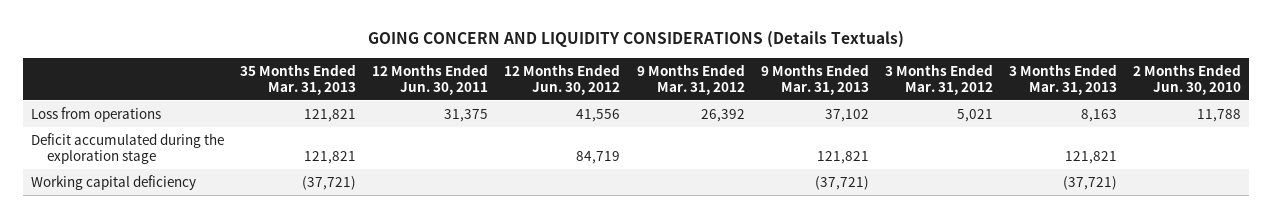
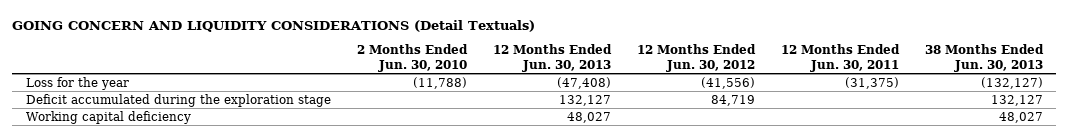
- GOING CONCERN AND LIQUIDITY CONSIDERATIONS (Details Textuals)
+ GOING CONCERN AND LIQUIDITY CONSIDERATIONS (Detail Textuals)
- | 35 Months Ended Mar. 31, 2013 | 12 Months Ended Jun. 30, 2011 | 12 Months Ended Jun. 30, 2012 | 9 Months Ended Mar. 31, 2012 | 9 Months Ended Mar. 31, 2013 | 3 Months Ended Mar. 31, 2012 | 3 Months Ended Mar. 31, 2013 | 2 Months Ended Jun. 30, 2010
+ | 2 Months Ended Jun. 30, 2010 | 12 Months Ended Jun. 30, 2013 | 12 Months Ended Jun. 30, 2012 | 12 Months Ended Jun. 30, 2011 | 38 Months Ended Jun. 30, 2013
- Loss from operations | 121,821 | 31,375 | 41,556 | 26,392 | 37,102 | 5,021 | 8,163 | 11,788
+ Loss for the year | (11,788) | (47,408) | (41,556) | (31,375) | (132,127)

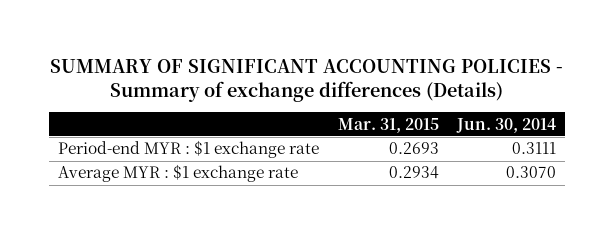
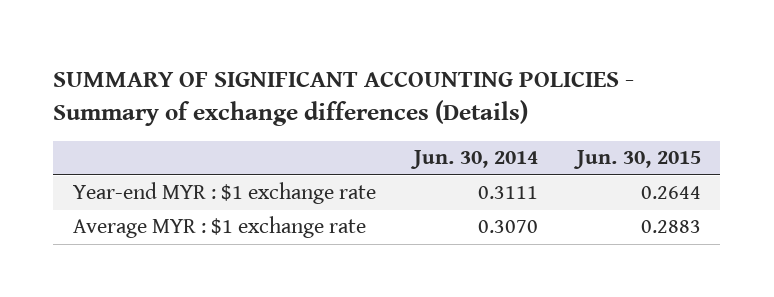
- | Mar. 31, 2015 | Jun. 30, 2014
+ | Jun. 30, 2014 | Jun. 30, 2015
- Period-end MYR : $1 exchange rate | 0.2693 | 0.3111
+ Year-end MYR : $1 exchange rate | 0.3111 | 0.2644

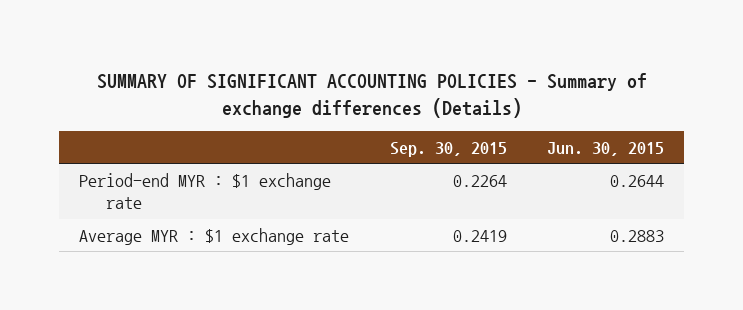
- | Jun. 30, 2014 | Jun. 30, 2015
+ | Sep. 30, 2015 | Jun. 30, 2015
- Year-end MYR : $1 exchange rate | 0.3111 | 0.2644
+ Period-end MYR : $1 exchange rate | 0.2264 | 0.2644

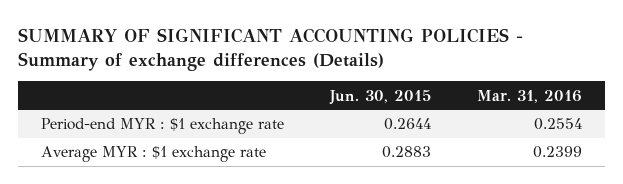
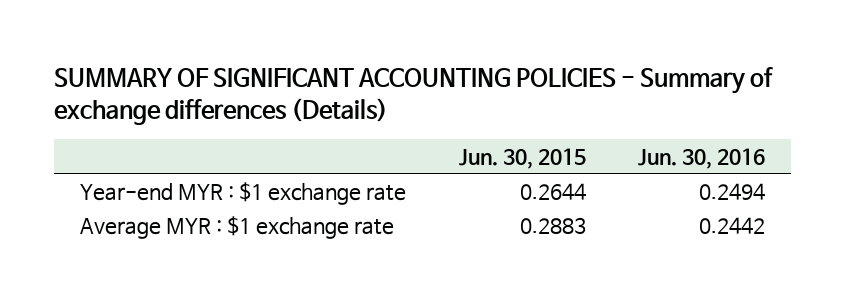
- | Jun. 30, 2015 | Mar. 31, 2016
+ | Jun. 30, 2015 | Jun. 30, 2016
- Period-end MYR : $1 exchange rate | 0.2644 | 0.2554
+ Year-end MYR : $1 exchange rate | 0.2644 | 0.2494

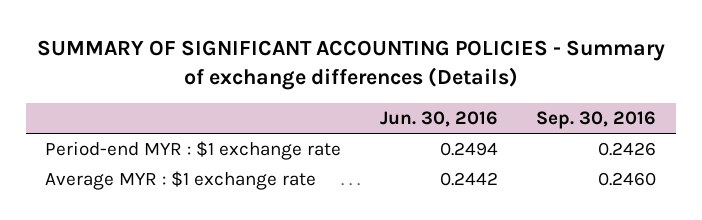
- | Jun. 30, 2015 | Jun. 30, 2016
+ | Jun. 30, 2016 | Sep. 30, 2016
- Year-end MYR : $1 exchange rate | 0.2644 | 0.2494
+ Period-end MYR : $1 exchange rate | 0.2494 | 0.2426

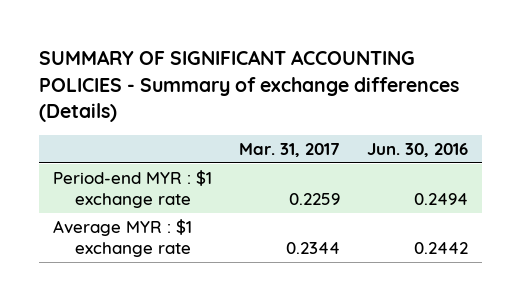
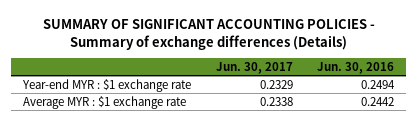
- | Mar. 31, 2017 | Jun. 30, 2016
+ | Jun. 30, 2017 | Jun. 30, 2016
- Period-end MYR : $1 exchange rate | 0.2259 | 0.2494
+ Year-end MYR : $1 exchange rate | 0.2329 | 0.2494

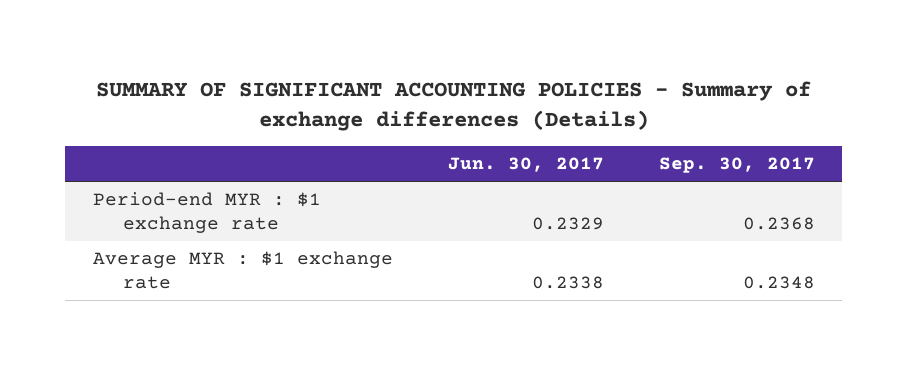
- | Jun. 30, 2017 | Jun. 30, 2016
+ | Jun. 30, 2017 | Sep. 30, 2017
- Year-end MYR : $1 exchange rate | 0.2329 | 0.2494
+ Period-end MYR : $1 exchange rate | 0.2329 | 0.2368

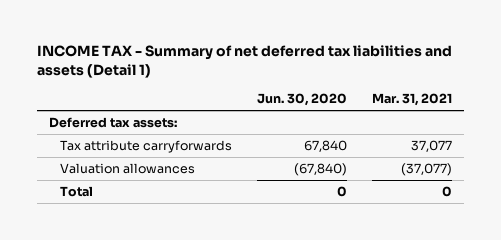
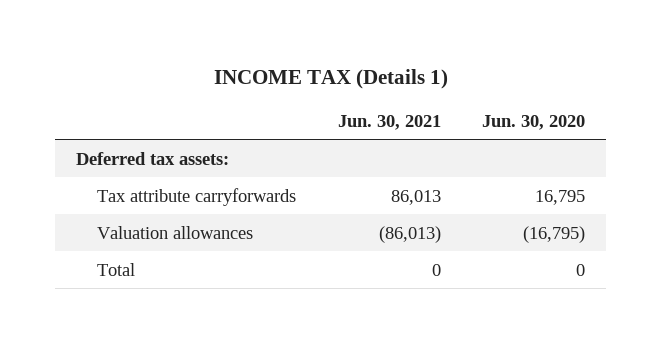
- INCOME TAX - Summary of net deferred tax liabilities and assets (Detail 1)
+ INCOME TAX (Details 1)
- | Jun. 30, 2020 | Mar. 31, 2021
+ | Jun. 30, 2021 | Jun. 30, 2020
- Tax attribute carryforwards | 67,840 | 37,077
- Valuation allowances | (67,840) | (37,077)
+ Tax attribute carryforwards | 86,013 | 16,795
+ Valuation allowances | (86,013) | (16,795)

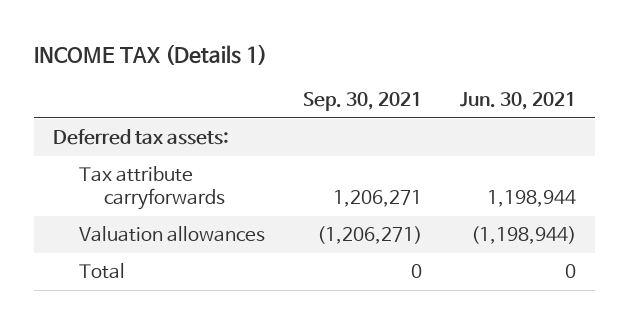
- | Jun. 30, 2021 | Jun. 30, 2020
+ | Sep. 30, 2021 | Jun. 30, 2021
- Tax attribute carryforwards | 86,013 | 16,795
- Valuation allowances | (86,013) | (16,795)
+ Tax attribute carryforwards | 1,206,271 | 1,198,944
+ Valuation allowances | (1,206,271) | (1,198,944)

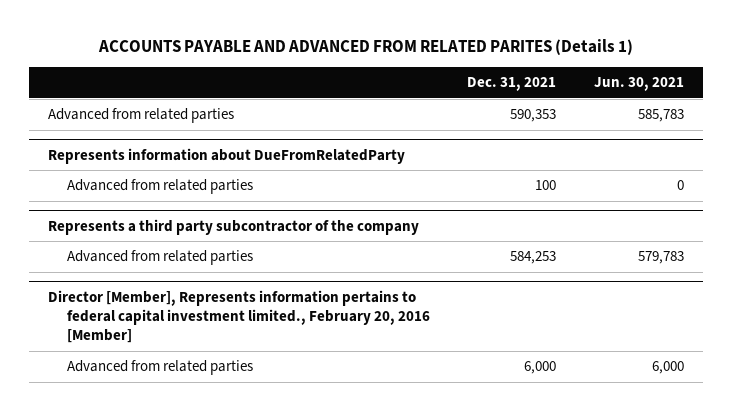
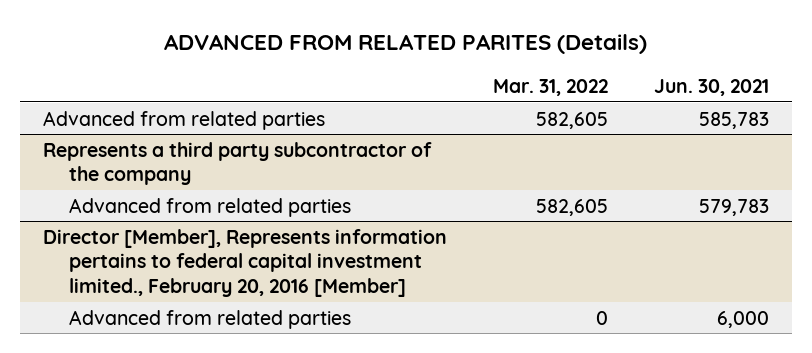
- ACCOUNTS PAYABLE AND ADVANCED FROM RELATED PARITES (Details 1)
+ ADVANCED FROM RELATED PARITES (Details)
- | Dec. 31, 2021 | Jun. 30, 2021
+ | Mar. 31, 2022 | Jun. 30, 2021
- Represents information about DueFromRelatedParty
- Advanced from related parties | 100 | 0

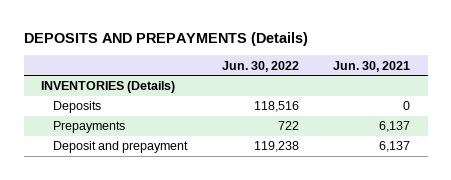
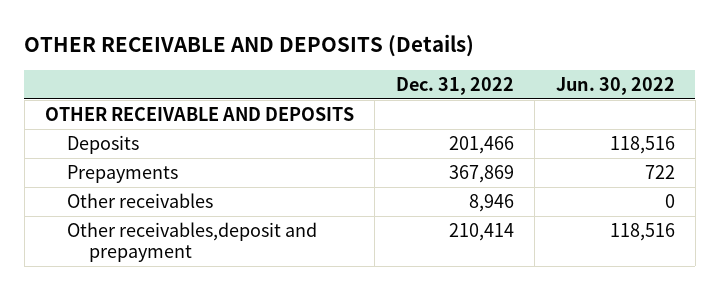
- DEPOSITS AND PREPAYMENTS (Details)
+ OTHER RECEIVABLE AND DEPOSITS (Details)
- | Jun. 30, 2022 | Jun. 30, 2021
+ | Dec. 31, 2022 | Jun. 30, 2022
- INVENTORIES (Details)
+ OTHER RECEIVABLE AND DEPOSITS
- Deposit and prepayment | 119,238 | 6,137
+ Other receivables | 8,946 | 0
+ Other receivables,deposit and prepayment | 210,414 | 118,516

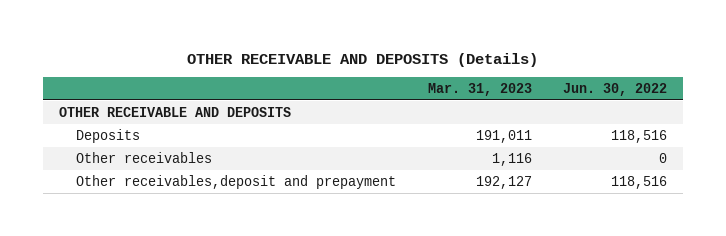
- | Dec. 31, 2022 | Jun. 30, 2022
+ | Mar. 31, 2023 | Jun. 30, 2022
- Prepayments | 367,869 | 722

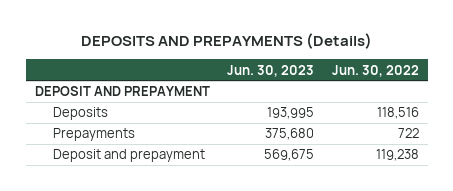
- OTHER RECEIVABLE AND DEPOSITS (Details)
+ DEPOSITS AND PREPAYMENTS (Details)
- | Mar. 31, 2023 | Jun. 30, 2022
+ | Jun. 30, 2023 | Jun. 30, 2022
- OTHER RECEIVABLE AND DEPOSITS
+ DEPOSIT AND PREPAYMENT
- Other receivables | 1,116 | 0
- Other receivables,deposit and prepayment | 192,127 | 118,516
+ Prepayments | 375,680 | 722
+ Deposit and prepayment | 569,675 | 119,238

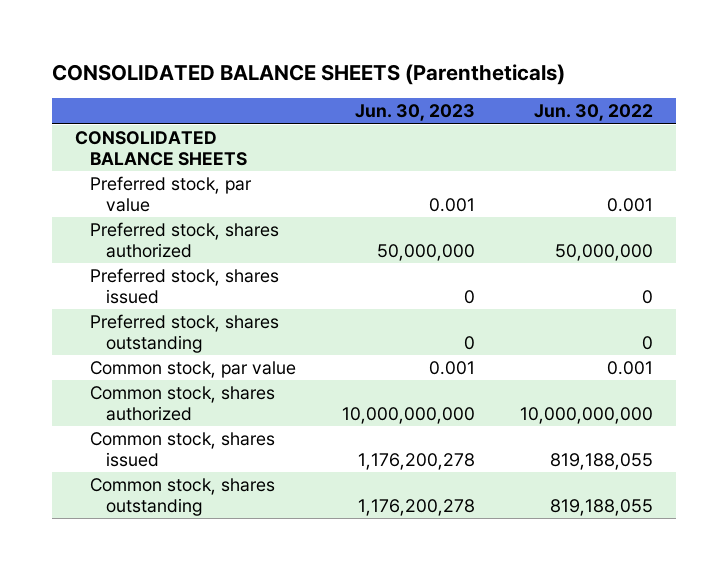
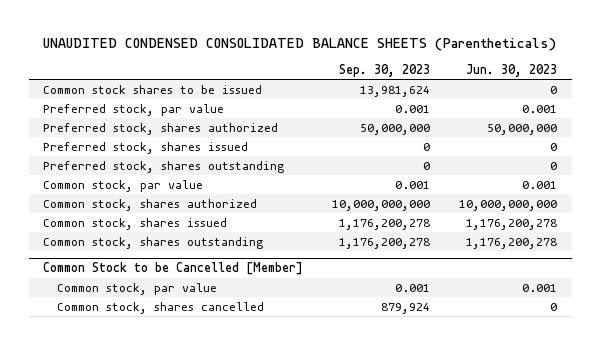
- CONSOLIDATED BALANCE SHEETS (Parentheticals)
+ UNAUDITED CONDENSED CONSOLIDATED BALANCE SHEETS (Parentheticals)
- | Jun. 30, 2023 | Jun. 30, 2022
+ | Sep. 30, 2023 | Jun. 30, 2023
- CONSOLIDATED BALANCE SHEETS
+ Common stock shares to be issued | 13,981,624 | 0
+ Common Stock to be Cancelled [Member]
+ Common stock, par value | 0.001 | 0.001
+ Common stock, shares cancelled | 879,924 | 0

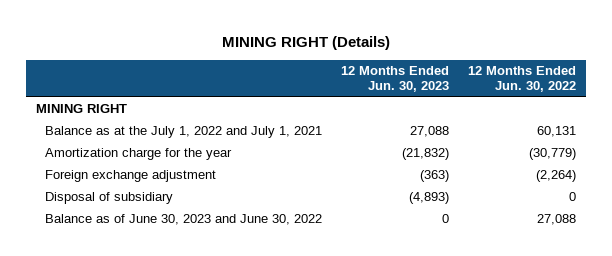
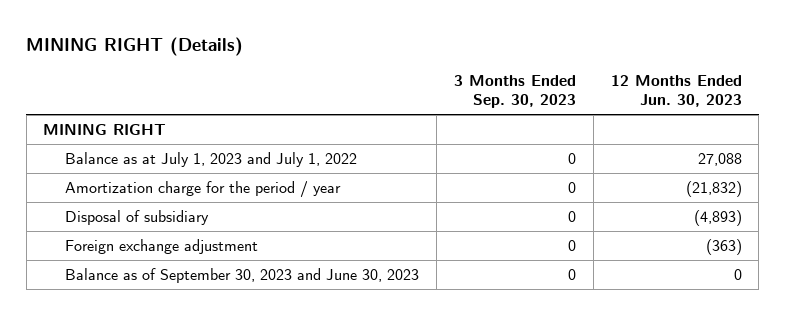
- | 12 Months Ended Jun. 30, 2023 | 12 Months Ended Jun. 30, 2022
+ | 3 Months Ended Sep. 30, 2023 | 12 Months Ended Jun. 30, 2023
- Balance as at the July 1, 2022 and July 1, 2021 | 27,088 | 60,131
- Amortization charge for the year | (21,832) | (30,779)
+ Balance as at July 1, 2023 and July 1, 2022 | 0 | 27,088
+ Amortization charge for the period / year | 0 | (21,832)
- Balance as of June 30, 2023 and June 30, 2022 | 0 | 27,088
moved down: Foreign exchange adjustment | 0 | (363)
+ Balance as of September 30, 2023 and June 30, 2023 | 0 | 0

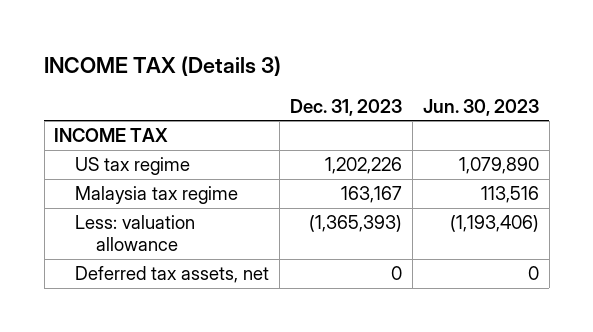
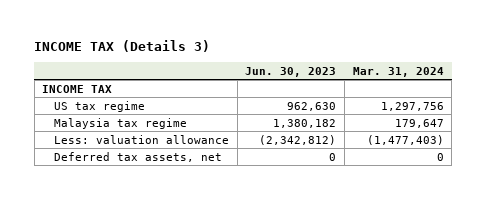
- | Dec. 31, 2023 | Jun. 30, 2023
+ | Jun. 30, 2023 | Mar. 31, 2024
- US tax regime | 1,202,226 | 1,079,890
- Malaysia tax regime | 163,167 | 113,516
- Less: valuation allowance | (1,365,393) | (1,193,406)
+ US tax regime | 962,630 | 1,297,756
+ Malaysia tax regime | 1,380,182 | 179,647
+ Less: valuation allowance | (2,342,812) | (1,477,403)

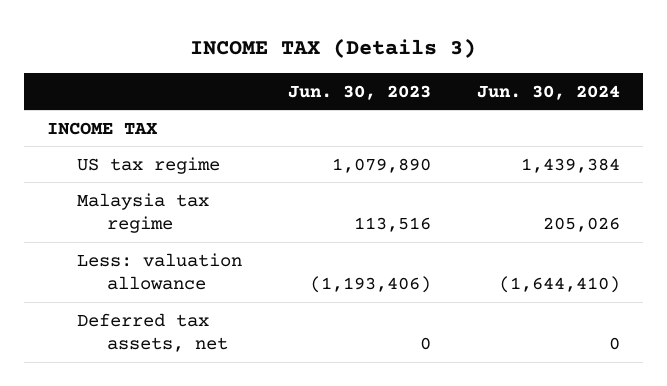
- | Jun. 30, 2023 | Mar. 31, 2024
+ | Jun. 30, 2023 | Jun. 30, 2024
- US tax regime | 962,630 | 1,297,756
- Malaysia tax regime | 1,380,182 | 179,647
- Less: valuation allowance | (2,342,812) | (1,477,403)
+ US tax regime | 1,079,890 | 1,439,384
+ Malaysia tax regime | 113,516 | 205,026
+ Less: valuation allowance | (1,193,406) | (1,644,410)

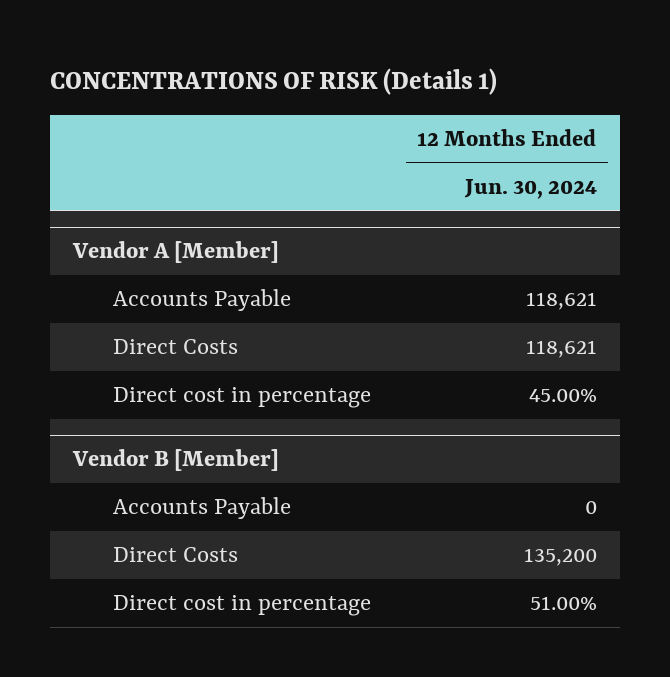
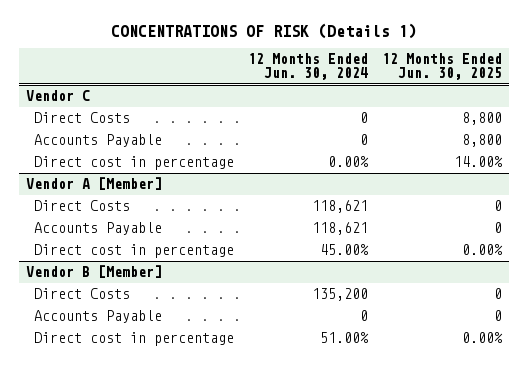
- | 12 Months Ended Jun. 30, 2024
+ | 12 Months Ended Jun. 30, 2024 | 12 Months Ended Jun. 30, 2025
+ Vendor C
+ Direct Costs | 0 | 8,800
+ Accounts Payable | 0 | 8,800
+ Direct cost in percentage | 0.00% | 14.00%
@ Vendor A [Member]
moved down: Accounts Payable | 118,621 | 0
@ Vendor B [Member]
moved down: Accounts Payable | 0 | 0

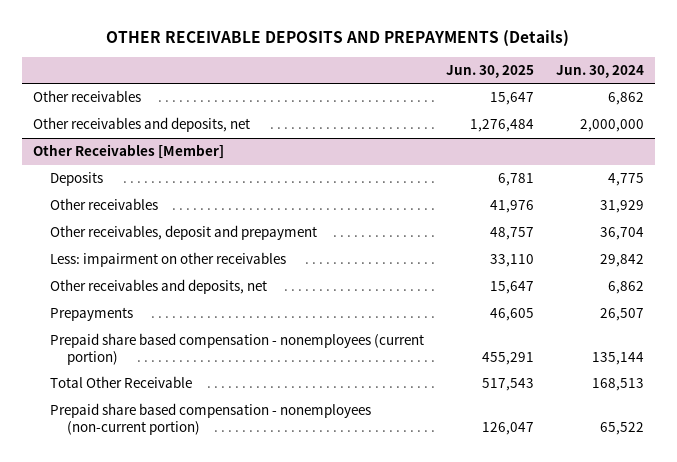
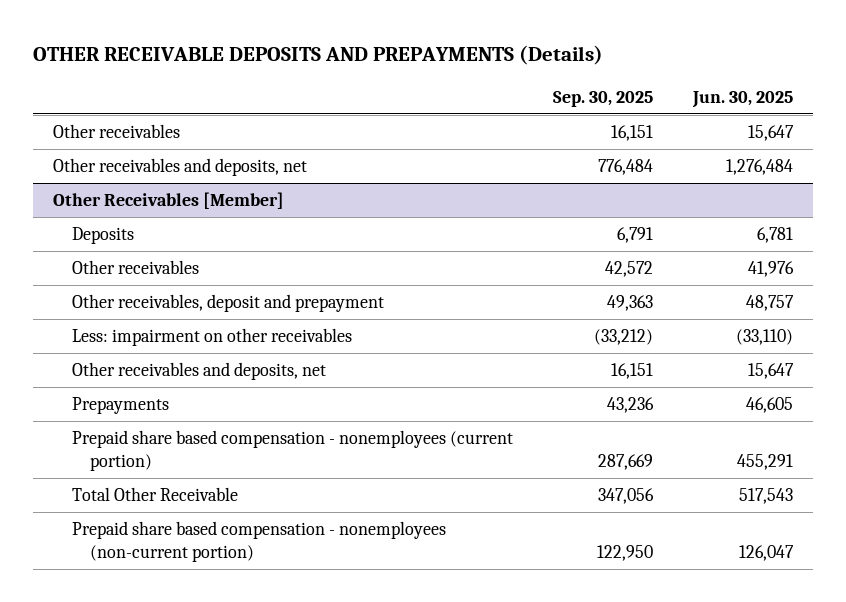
- | Jun. 30, 2025 | Jun. 30, 2024
+ | Sep. 30, 2025 | Jun. 30, 2025
@ Other Receivables [Member]
- Less: impairment on other receivables | 33,110 | 29,842
+ Less: impairment on other receivables | (33,212) | (33,110)

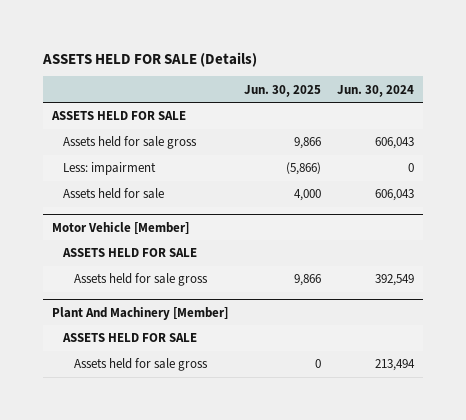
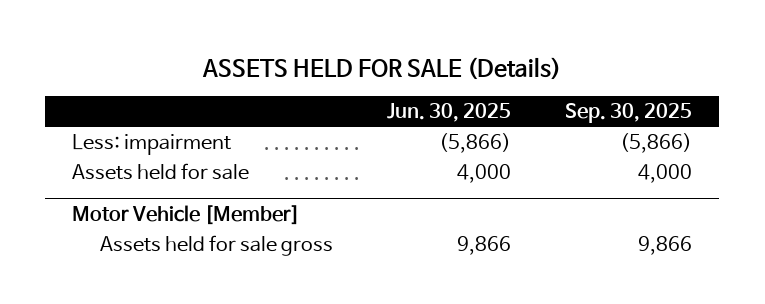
- | Jun. 30, 2025 | Jun. 30, 2024
+ | Jun. 30, 2025 | Sep. 30, 2025
- ASSETS HELD FOR SALE
- Assets held for sale gross | 9,866 | 606,043
@ Motor Vehicle [Member]
- ASSETS HELD FOR SALE
- Plant And Machinery [Member]
- ASSETS HELD FOR SALE
- Assets held for sale gross | 0 | 213,494

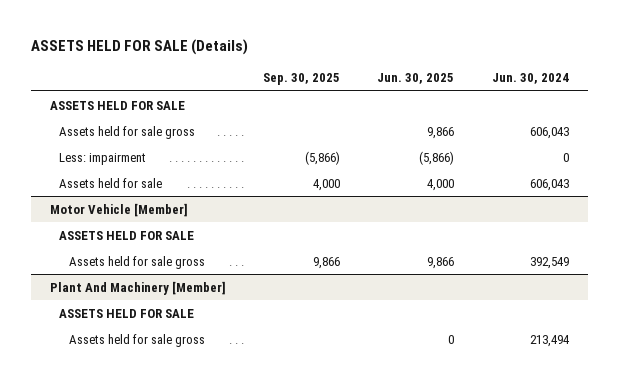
- | Jun. 30, 2025 | Sep. 30, 2025
+ | Sep. 30, 2025 | Jun. 30, 2025 | Jun. 30, 2024
+ ASSETS HELD FOR SALE
+ Assets held for sale gross | | 9,866 | 606,043
@ Motor Vehicle [Member]
+ ASSETS HELD FOR SALE
+ Plant And Machinery [Member]
+ ASSETS HELD FOR SALE
+ Assets held for sale gross | | 0 | 213,494

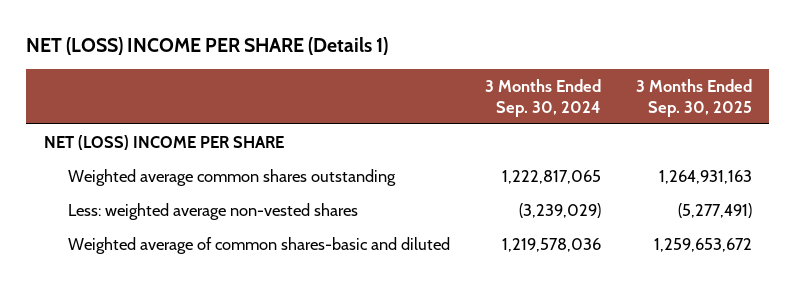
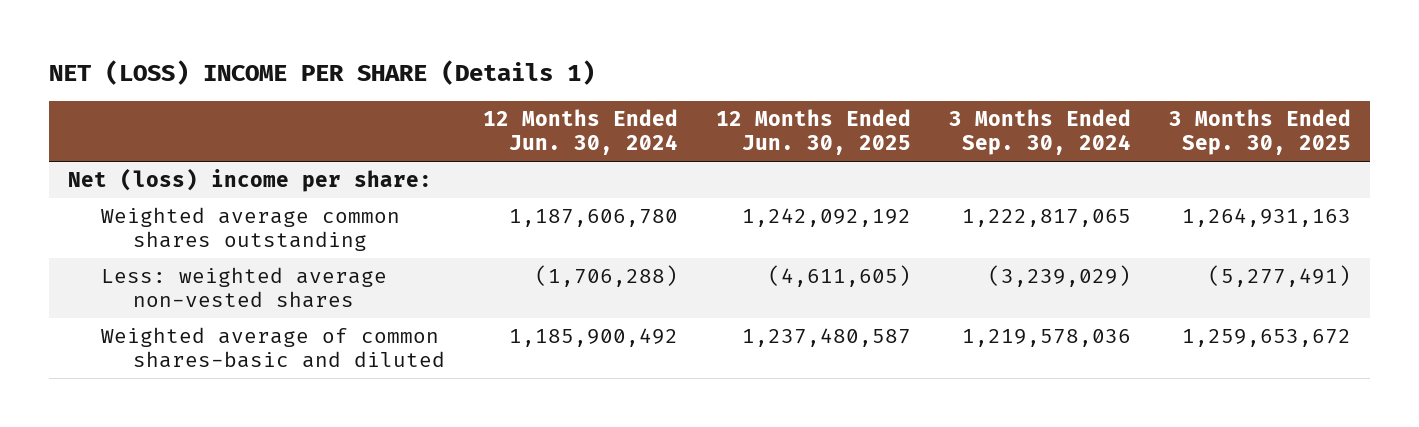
- | 3 Months Ended Sep. 30, 2024 | 3 Months Ended Sep. 30, 2025
+ | 12 Months Ended Jun. 30, 2024 | 12 Months Ended Jun. 30, 2025 | 3 Months Ended Sep. 30, 2024 | 3 Months Ended Sep. 30, 2025
- NET (LOSS) INCOME PER SHARE
+ Net (loss) income per share:

